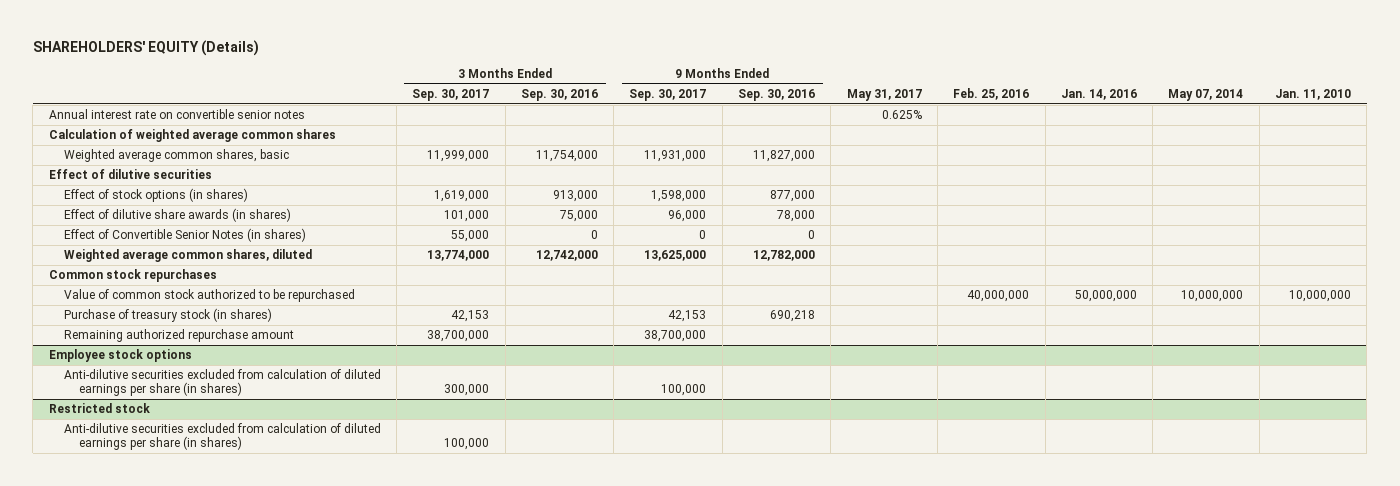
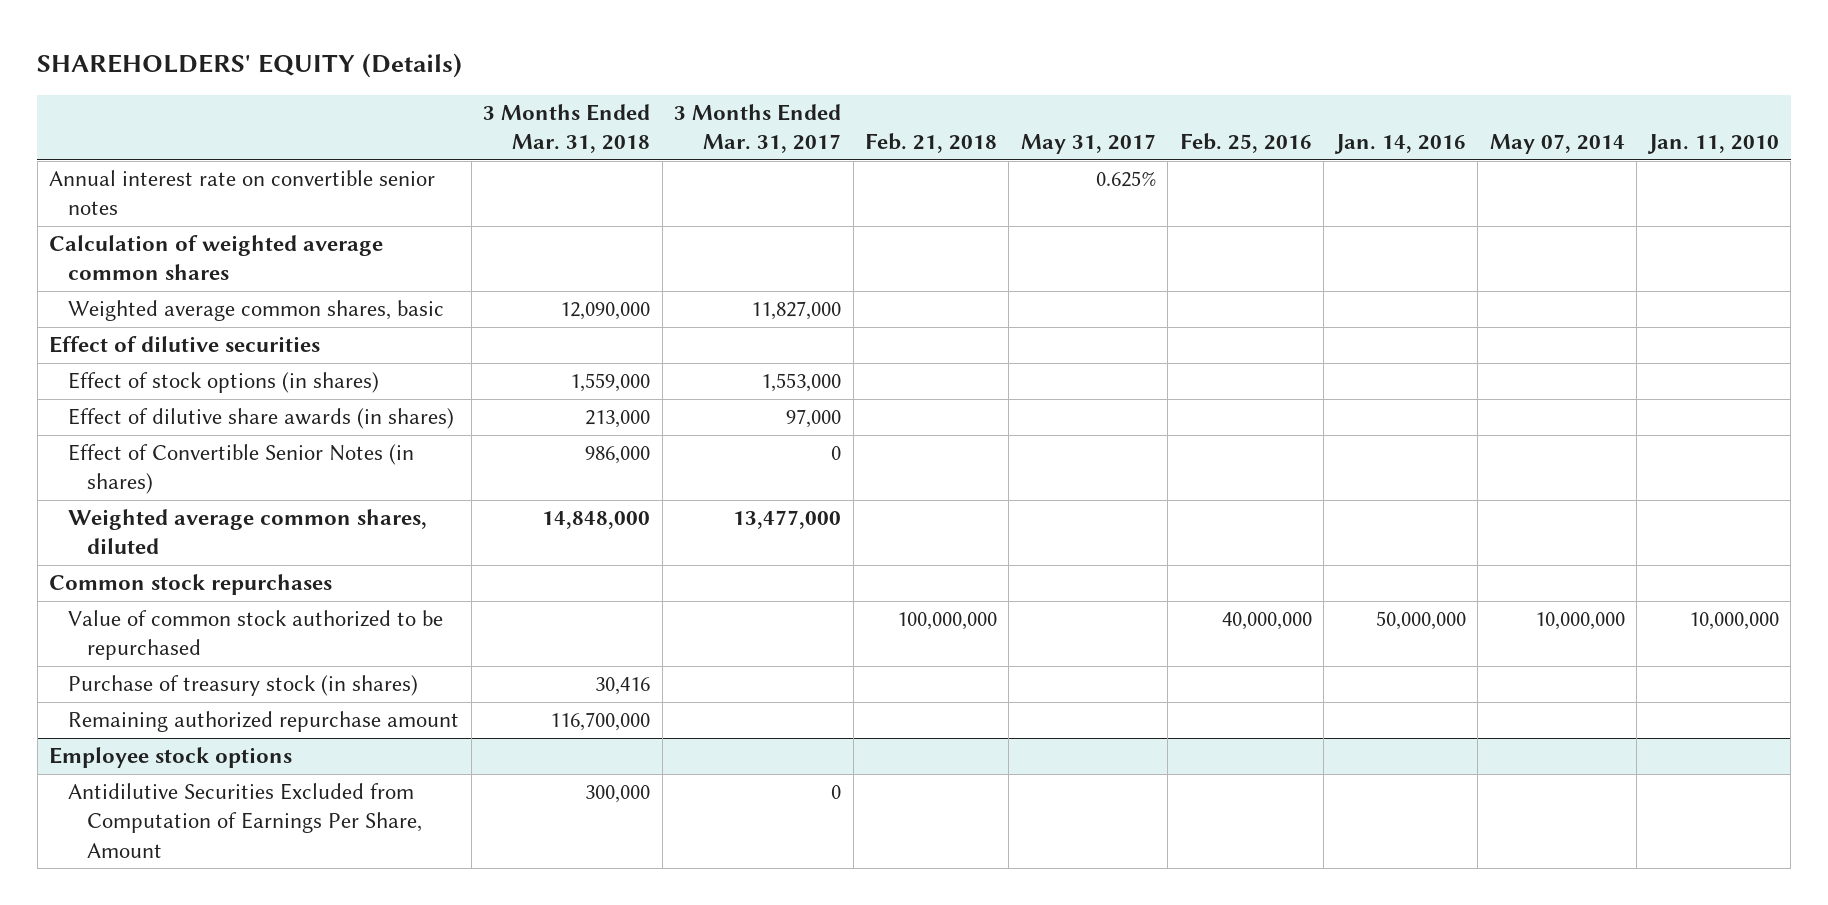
- | 3 Months Ended Sep. 30, 2017 | 3 Months Ended Sep. 30, 2016 | 9 Months Ended Sep. 30, 2017 | 9 Months Ended Sep. 30, 2016 | May 31, 2017 | Feb. 25, 2016 | Jan. 14, 2016 | May 07, 2014 | Jan. 11, 2010
+ | 3 Months Ended Mar. 31, 2018 | 3 Months Ended Mar. 31, 2017 | Feb. 21, 2018 | May 31, 2017 | Feb. 25, 2016 | Jan. 14, 2016 | May 07, 2014 | Jan. 11, 2010
@ Employee stock options
- Anti-dilutive securities excluded from calculation of diluted earnings per share (in shares) | 300,000 | | 100,000 | | | | | |
- Restricted stock
- Anti-dilutive securities excluded from calculation of diluted earnings per share (in shares) | 100,000 | | | | | | | |
@ Employee stock options
+ Antidilutive Securities Excluded from Computation of Earnings Per Share, Amount | 300,000 | 0 | | | | | |

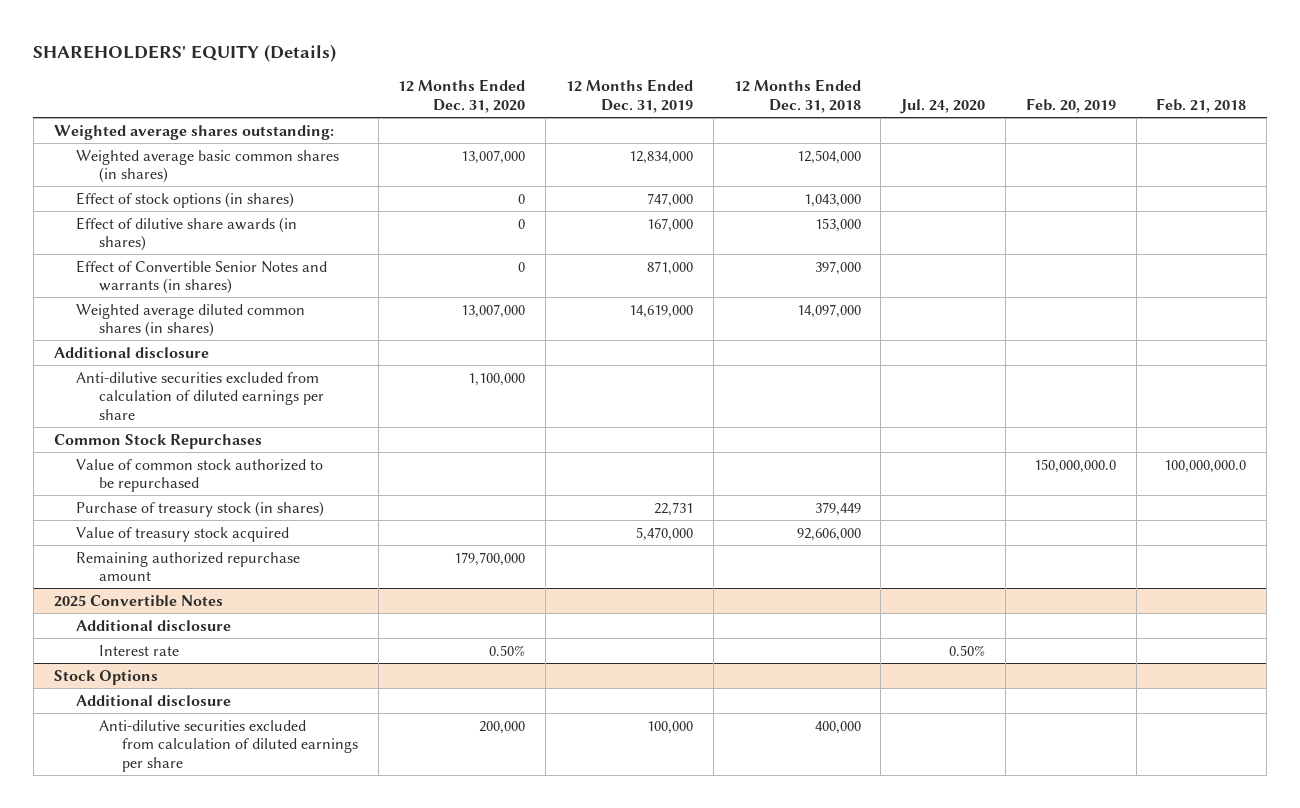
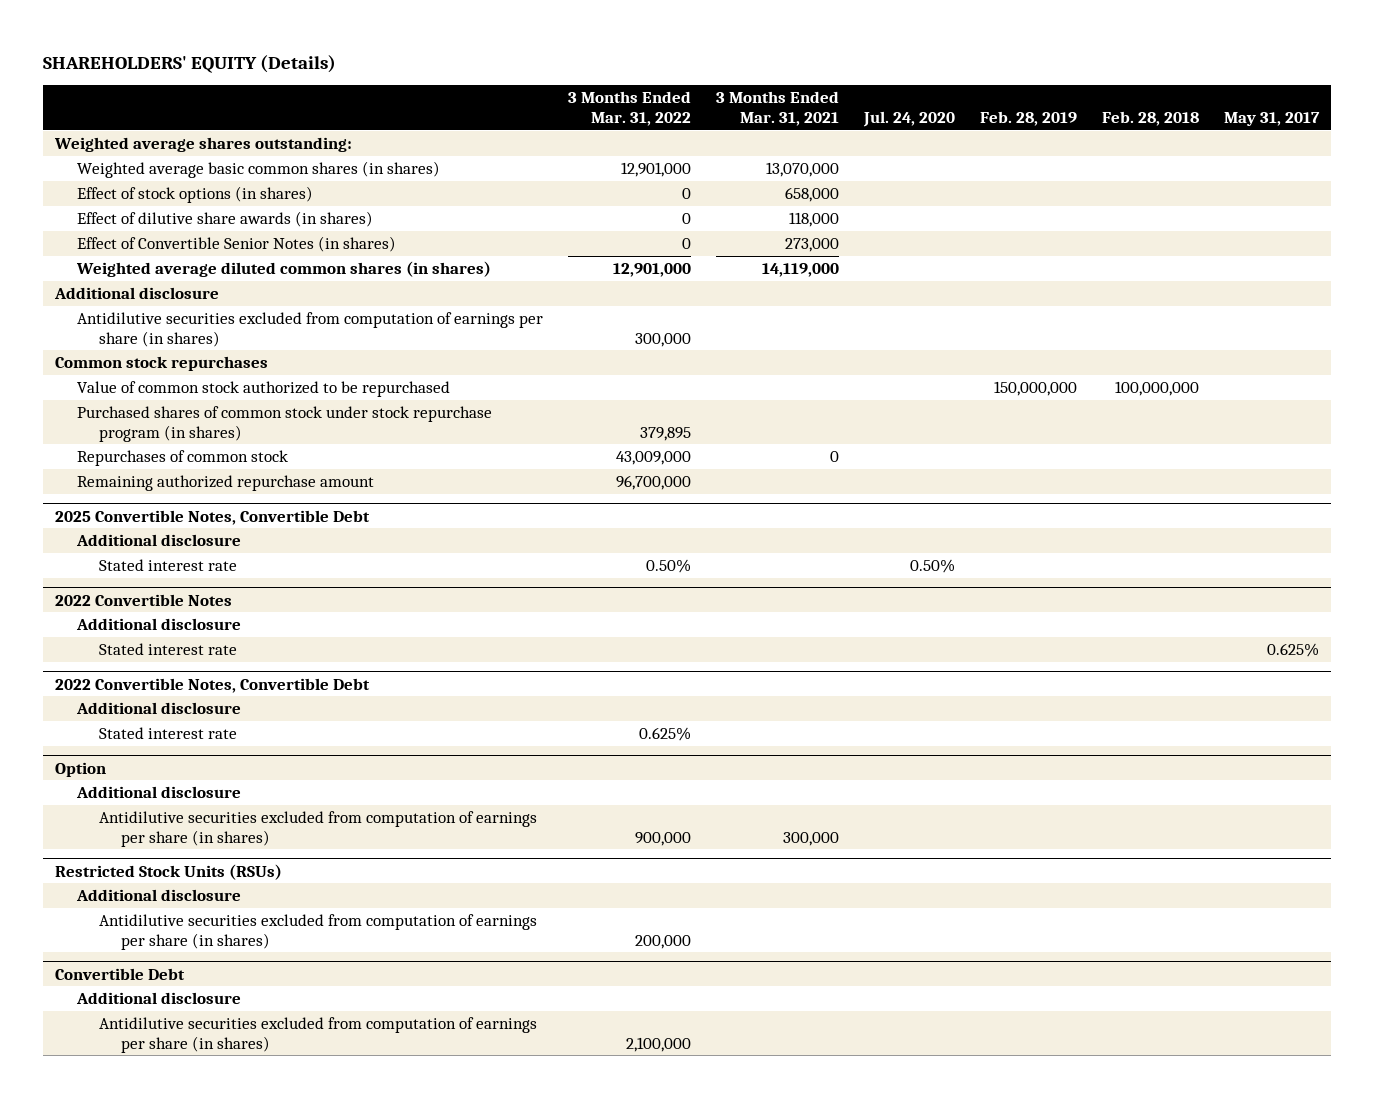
- | 12 Months Ended Dec. 31, 2020 | 12 Months Ended Dec. 31, 2019 | 12 Months Ended Dec. 31, 2018 | Jul. 24, 2020 | Feb. 20, 2019 | Feb. 21, 2018
+ | 3 Months Ended Mar. 31, 2022 | 3 Months Ended Mar. 31, 2021 | Jul. 24, 2020 | Feb. 28, 2019 | Feb. 28, 2018 | May 31, 2017
- Effect of Convertible Senior Notes and warrants (in shares) | 0 | 871,000 | 397,000 | | |
+ Effect of Convertible Senior Notes (in shares) | 0 | 273,000 | | | |
- Anti-dilutive securities excluded from calculation of diluted earnings per share | 1,100,000 | | | | |
- Common Stock Repurchases
+ Antidilutive securities excluded from computation of earnings per share (in shares) | 300,000 | | | | |
+ Common stock repurchases
- Purchase of treasury stock (in shares) | | 22,731 | 379,449 | | |
- Value of treasury stock acquired | | 5,470,000 | 92,606,000 | | |
+ Purchased shares of common stock under stock repurchase program (in shares) | 379,895 | | | | |
+ Repurchases of common stock | 43,009,000 | 0 | | | |
- 2025 Convertible Notes
+ 2025 Convertible Notes, Convertible Debt
- Interest rate | 0.50% | | | 0.50% | |
- Stock Options
+ Stated interest rate | 0.50% | | 0.50% | | |
+ 2022 Convertible Notes
+ Additional disclosure
+ Stated interest rate | | | | | | 0.625%
+ 2022 Convertible Notes, Convertible Debt
+ Additional disclosure
+ Stated interest rate | 0.625% | | | | |
+ Option
- Anti-dilutive securities excluded from calculation of diluted earnings per share | 200,000 | 100,000 | 400,000 | | |
+ Antidilutive securities excluded from computation of earnings per share (in shares) | 900,000 | 300,000 | | | |
+ Restricted Stock Units (RSUs)
+ Additional disclosure
+ Antidilutive securities excluded from computation of earnings per share (in shares) | 200,000 | | | | |
+ Convertible Debt
+ Additional disclosure
+ Antidilutive securities excluded from computation of earnings per share (in shares) | 2,100,000 | | | | |

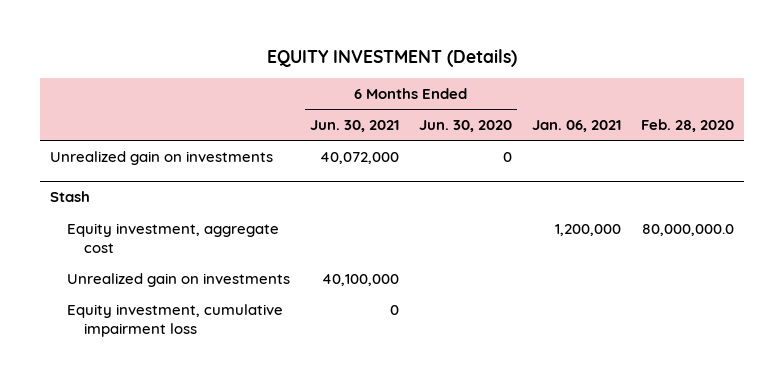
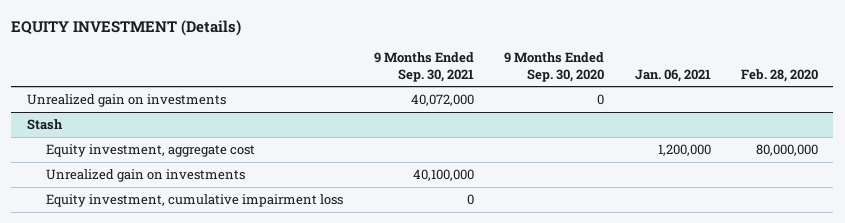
- | 6 Months Ended Jun. 30, 2021 | 6 Months Ended Jun. 30, 2020 | Jan. 06, 2021 | Feb. 28, 2020
+ | 9 Months Ended Sep. 30, 2021 | 9 Months Ended Sep. 30, 2020 | Jan. 06, 2021 | Feb. 28, 2020
@ Stash
- Equity investment, aggregate cost | | | 1,200,000 | 80,000,000.0
+ Equity investment, aggregate cost | | | 1,200,000 | 80,000,000

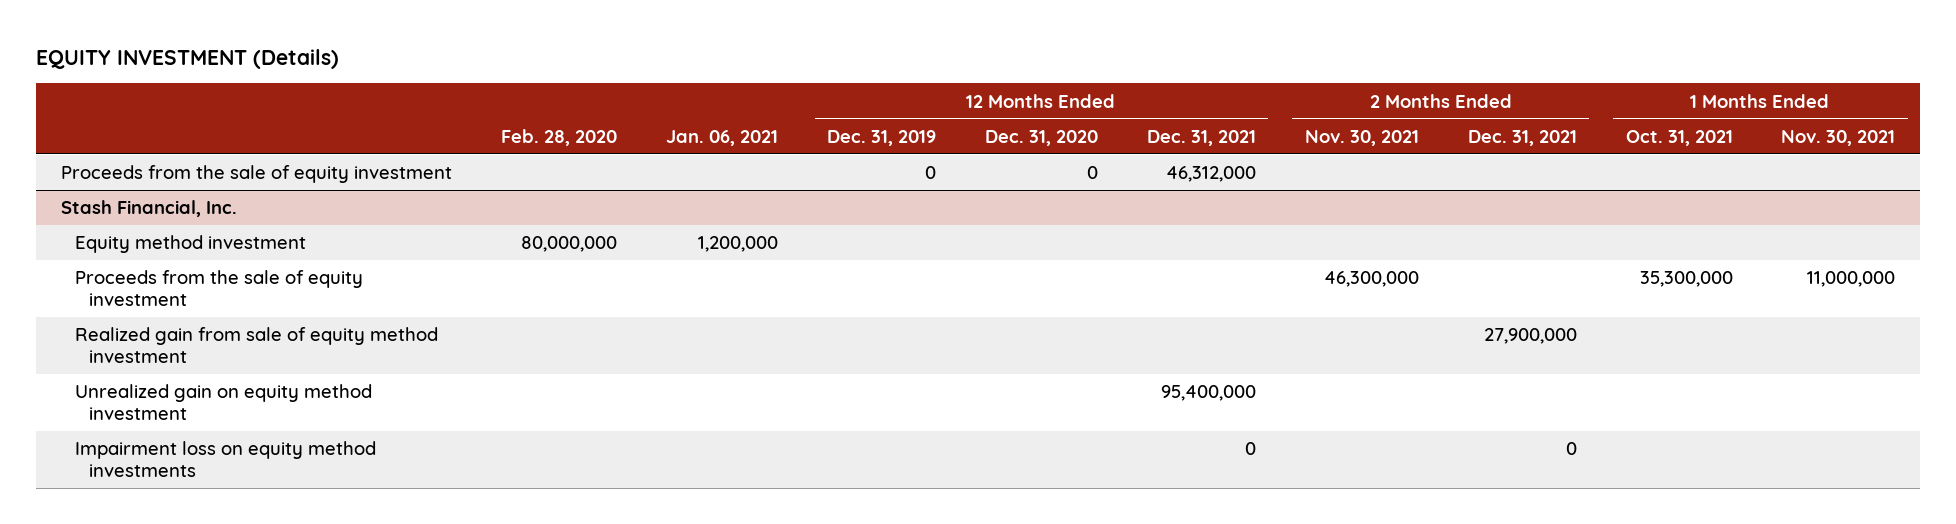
- | 9 Months Ended Sep. 30, 2021 | 9 Months Ended Sep. 30, 2020 | Jan. 06, 2021 | Feb. 28, 2020
+ | Feb. 28, 2020 | Jan. 06, 2021 | 12 Months Ended Dec. 31, 2019 | 12 Months Ended Dec. 31, 2020 | 12 Months Ended Dec. 31, 2021 | 2 Months Ended Nov. 30, 2021 | 2 Months Ended Dec. 31, 2021 | 1 Months Ended Oct. 31, 2021 | 1 Months Ended Nov. 30, 2021
- Unrealized gain on investments | 40,072,000 | 0 | |
- Stash
- Equity investment, aggregate cost | | | 1,200,000 | 80,000,000
- Unrealized gain on investments | 40,100,000 | | |
- Equity investment, cumulative impairment loss | 0 | | |
+ Proceeds from the sale of equity investment | | | 0 | 0 | 46,312,000 | | | |
+ Stash Financial, Inc.
+ Equity method investment | 80,000,000 | 1,200,000 | | | | | | |
+ Proceeds from the sale of equity investment | | | | | | 46,300,000 | | 35,300,000 | 11,000,000
+ Realized gain from sale of equity method investment | | | | | | | 27,900,000 | |
+ Unrealized gain on equity method investment | | | | | 95,400,000 | | | |
+ Impairment loss on equity method investments | | | | | 0 | | 0 | |

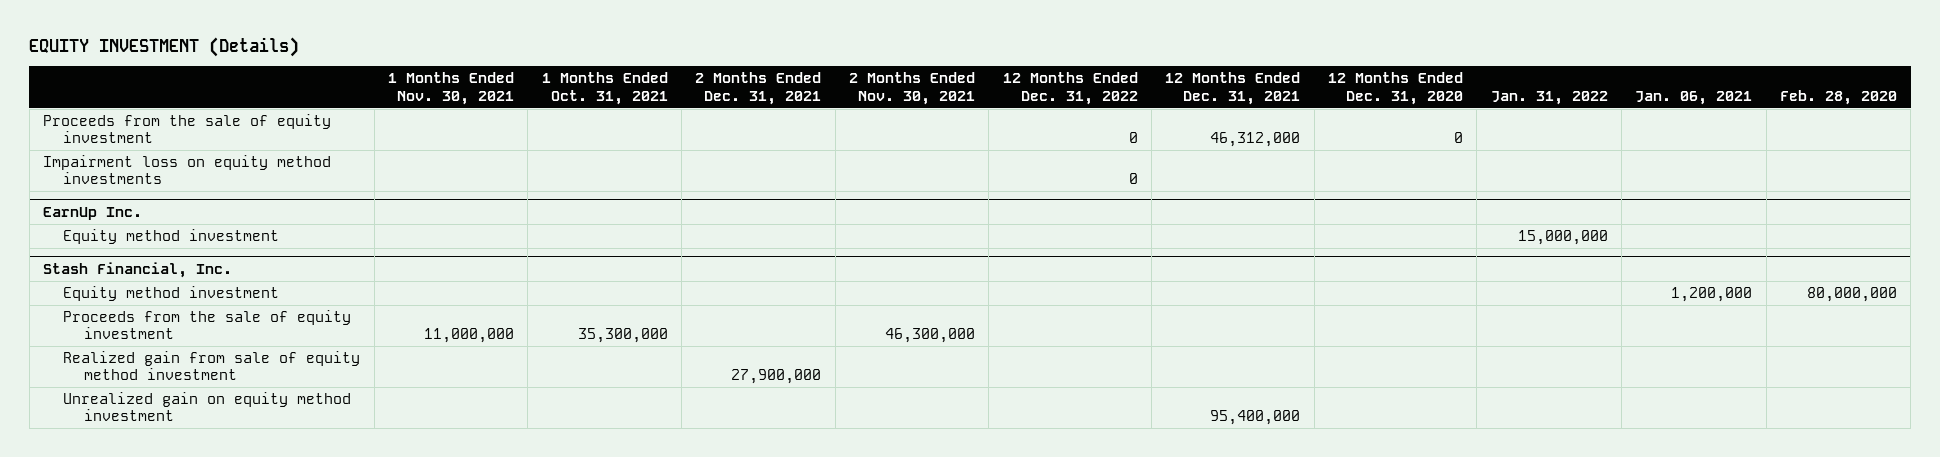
- | Feb. 28, 2020 | Jan. 06, 2021 | 12 Months Ended Dec. 31, 2019 | 12 Months Ended Dec. 31, 2020 | 12 Months Ended Dec. 31, 2021 | 2 Months Ended Nov. 30, 2021 | 2 Months Ended Dec. 31, 2021 | 1 Months Ended Oct. 31, 2021 | 1 Months Ended Nov. 30, 2021
+ | 1 Months Ended Nov. 30, 2021 | 1 Months Ended Oct. 31, 2021 | 2 Months Ended Dec. 31, 2021 | 2 Months Ended Nov. 30, 2021 | 12 Months Ended Dec. 31, 2022 | 12 Months Ended Dec. 31, 2021 | 12 Months Ended Dec. 31, 2020 | Jan. 31, 2022 | Jan. 06, 2021 | Feb. 28, 2020
+ Impairment loss on equity method investments | | | | | 0 | | | | |
+ EarnUp Inc.
+ Equity method investment | | | | | | | | 15,000,000 | |
@ Stash Financial, Inc.
- Impairment loss on equity method investments | | | | | 0 | | 0 | |

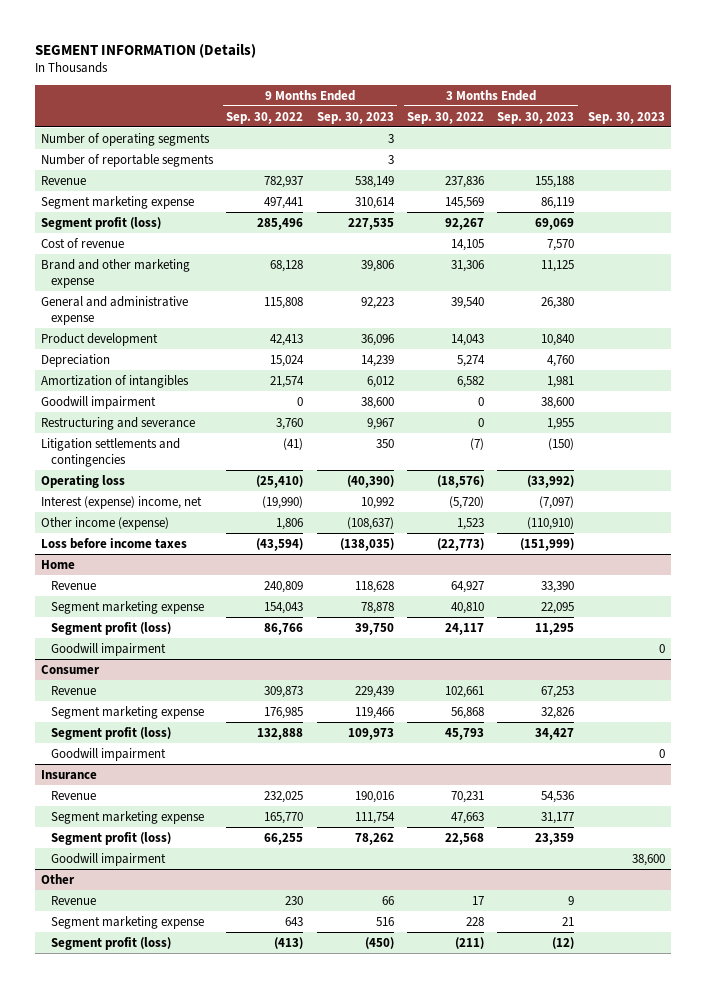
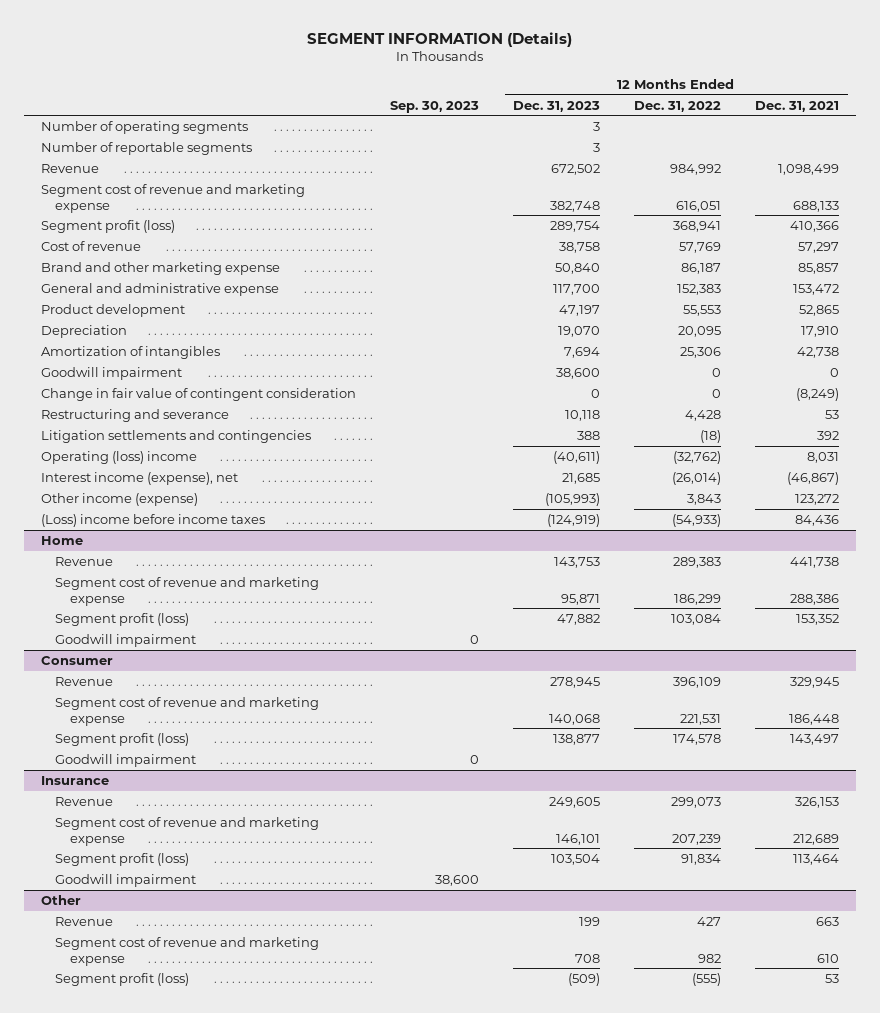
- | 9 Months Ended Sep. 30, 2022 | 9 Months Ended Sep. 30, 2023 | 3 Months Ended Sep. 30, 2022 | 3 Months Ended Sep. 30, 2023 | Sep. 30, 2023
+ | Sep. 30, 2023 | 12 Months Ended Dec. 31, 2023 | 12 Months Ended Dec. 31, 2022 | 12 Months Ended Dec. 31, 2021
- Segment marketing expense | 497,441 | 310,614 | 145,569 | 86,119 |
+ Segment cost of revenue and marketing expense | | 382,748 | 616,051 | 688,133
+ Change in fair value of contingent consideration | | 0 | 0 | (8,249)
- Operating loss | (25,410) | (40,390) | (18,576) | (33,992) |
- Interest (expense) income, net | (19,990) | 10,992 | (5,720) | (7,097) |
+ Operating (loss) income | | (40,611) | (32,762) | 8,031
+ Interest income (expense), net | | 21,685 | (26,014) | (46,867)
- Loss before income taxes | (43,594) | (138,035) | (22,773) | (151,999) |
+ (Loss) income before income taxes | | (124,919) | (54,933) | 84,436
@ Home
- Segment marketing expense | 154,043 | 78,878 | 40,810 | 22,095 |
+ Segment cost of revenue and marketing expense | | 95,871 | 186,299 | 288,386
@ Consumer
- Segment marketing expense | 176,985 | 119,466 | 56,868 | 32,826 |
+ Segment cost of revenue and marketing expense | | 140,068 | 221,531 | 186,448
@ Insurance
- Segment marketing expense | 165,770 | 111,754 | 47,663 | 31,177 |
+ Segment cost of revenue and marketing expense | | 146,101 | 207,239 | 212,689
@ Other
- Segment marketing expense | 643 | 516 | 228 | 21 |
+ Segment cost of revenue and marketing expense | | 708 | 982 | 610

